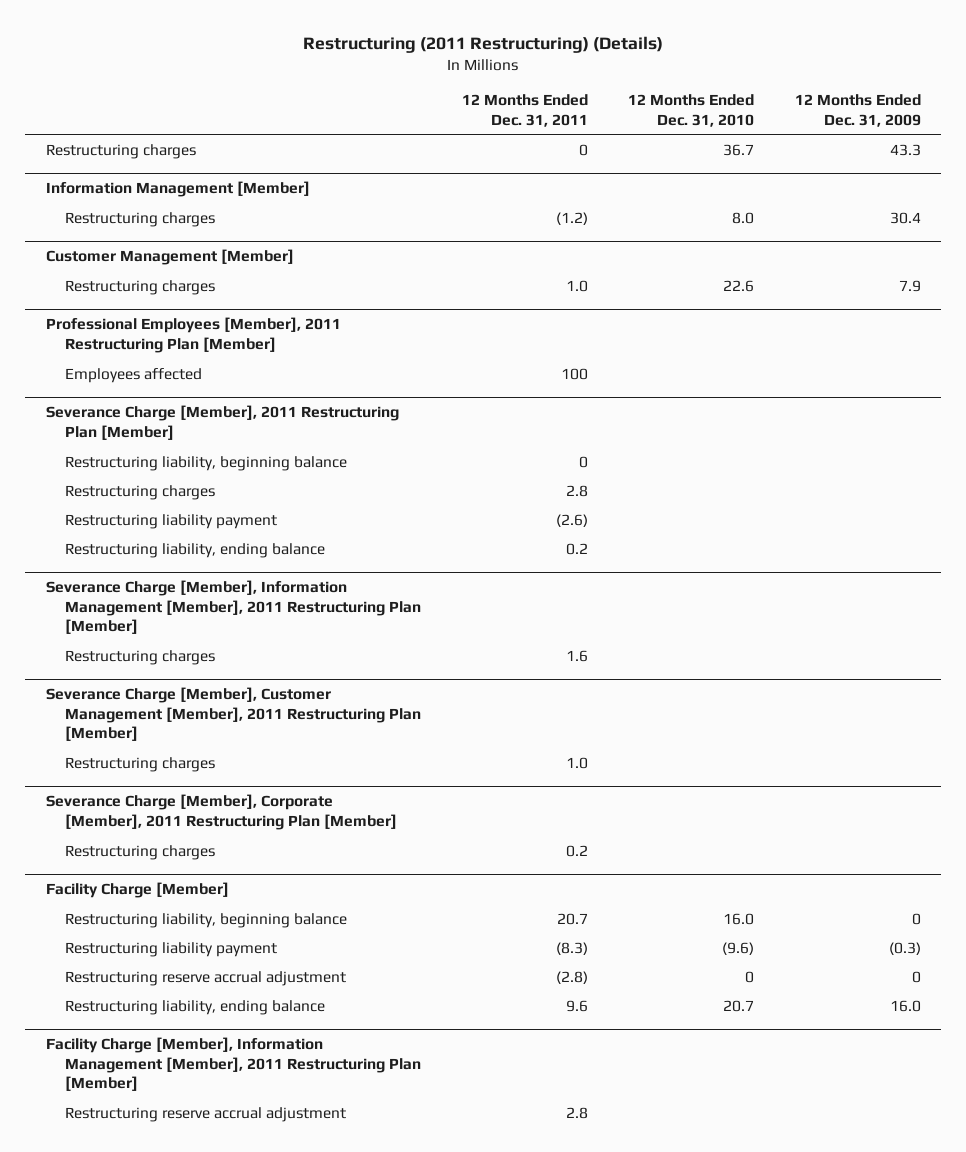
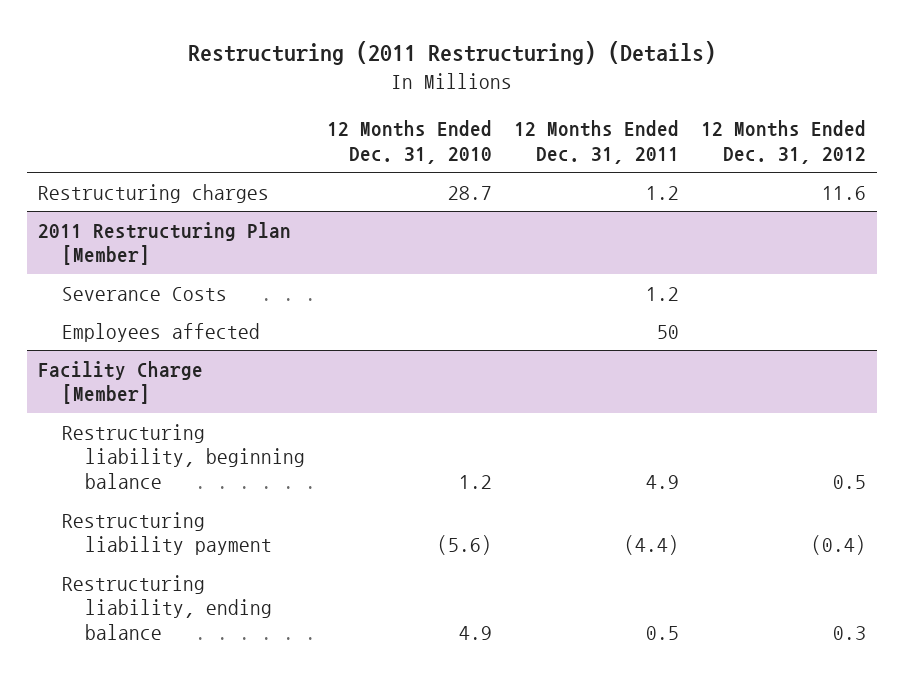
- | 12 Months Ended Dec. 31, 2011 | 12 Months Ended Dec. 31, 2010 | 12 Months Ended Dec. 31, 2009
+ | 12 Months Ended Dec. 31, 2010 | 12 Months Ended Dec. 31, 2011 | 12 Months Ended Dec. 31, 2012
- Restructuring charges | 0 | 36.7 | 43.3
- Information Management [Member]
- Restructuring charges | (1.2) | 8.0 | 30.4
- Customer Management [Member]
- Restructuring charges | 1.0 | 22.6 | 7.9
- Professional Employees [Member], 2011 Restructuring Plan [Member]
- Employees affected | 100 | |
- Severance Charge [Member], 2011 Restructuring Plan [Member]
- Restructuring liability, beginning balance | 0 | |
- Restructuring charges | 2.8 | |
- Restructuring liability payment | (2.6) | |
- Restructuring liability, ending balance | 0.2 | |
- Severance Charge [Member], Information Management [Member], 2011 Restructuring Plan [Member]
- Restructuring charges | 1.6 | |
- Severance Charge [Member], Customer Management [Member], 2011 Restructuring Plan [Member]
- Restructuring charges | 1.0 | |
- Severance Charge [Member], Corporate [Member], 2011 Restructuring Plan [Member]
- Restructuring charges | 0.2 | |
+ Restructuring charges | 28.7 | 1.2 | 11.6
+ 2011 Restructuring Plan [Member]
+ Severance Costs | | 1.2 |
+ Employees affected | | 50 |
@ Facility Charge [Member]
- Restructuring liability, beginning balance | 20.7 | 16.0 | 0
- Restructuring liability payment | (8.3) | (9.6) | (0.3)
- Restructuring reserve accrual adjustment | (2.8) | 0 | 0
- Restructuring liability, ending balance | 9.6 | 20.7 | 16.0
- Facility Charge [Member], Information Management [Member], 2011 Restructuring Plan [Member]
- Restructuring reserve accrual adjustment | 2.8 | |
@ Facility Charge [Member]
+ Restructuring liability, beginning balance | 1.2 | 4.9 | 0.5
+ Restructuring liability payment | (5.6) | (4.4) | (0.4)
+ Restructuring liability, ending balance | 4.9 | 0.5 | 0.3

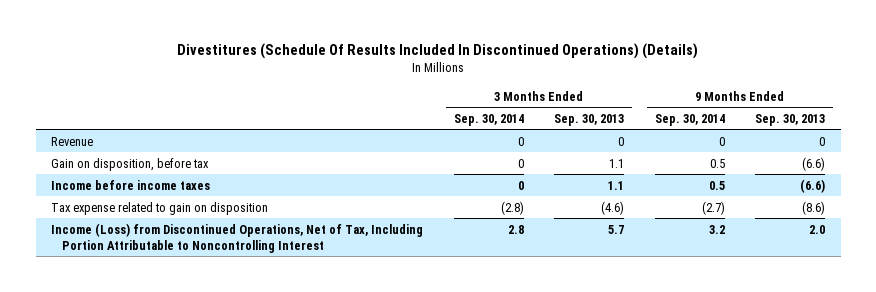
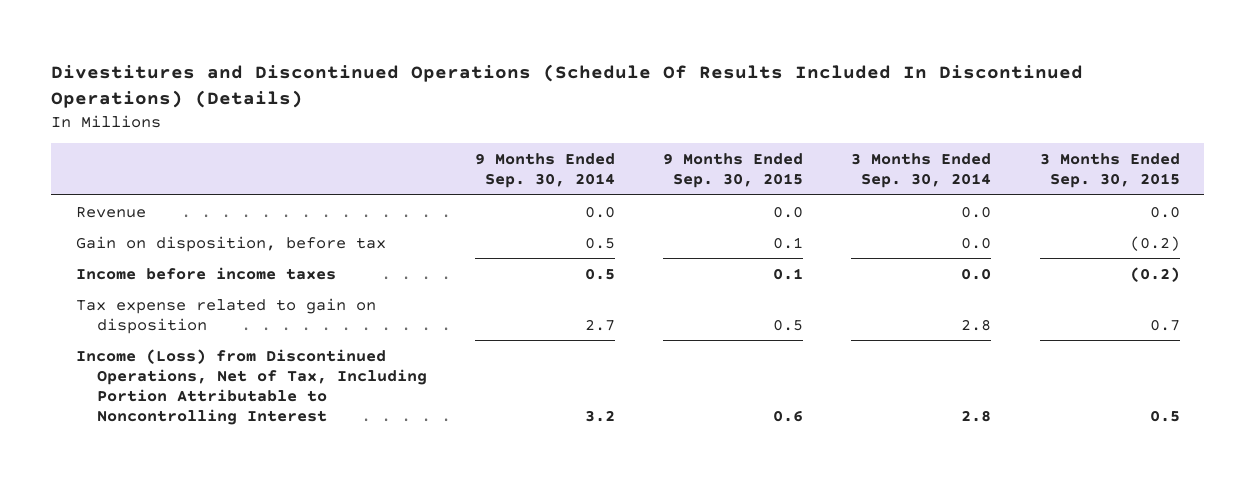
- Divestitures (Schedule Of Results Included In Discontinued Operations) (Details)
+ Divestitures and Discontinued Operations (Schedule Of Results Included In Discontinued Operations) (Details)
- | 3 Months Ended Sep. 30, 2014 | 3 Months Ended Sep. 30, 2013 | 9 Months Ended Sep. 30, 2014 | 9 Months Ended Sep. 30, 2013
+ | 9 Months Ended Sep. 30, 2014 | 9 Months Ended Sep. 30, 2015 | 3 Months Ended Sep. 30, 2014 | 3 Months Ended Sep. 30, 2015
- Revenue | 0 | 0 | 0 | 0
- Gain on disposition, before tax | 0 | 1.1 | 0.5 | (6.6)
- Income before income taxes | 0 | 1.1 | 0.5 | (6.6)
- Tax expense related to gain on disposition | (2.8) | (4.6) | (2.7) | (8.6)
+ Revenue | 0.0 | 0.0 | 0.0 | 0.0
+ Gain on disposition, before tax | 0.5 | 0.1 | 0.0 | (0.2)
+ Income before income taxes | 0.5 | 0.1 | 0.0 | (0.2)
+ Tax expense related to gain on disposition | 2.7 | 0.5 | 2.8 | 0.7

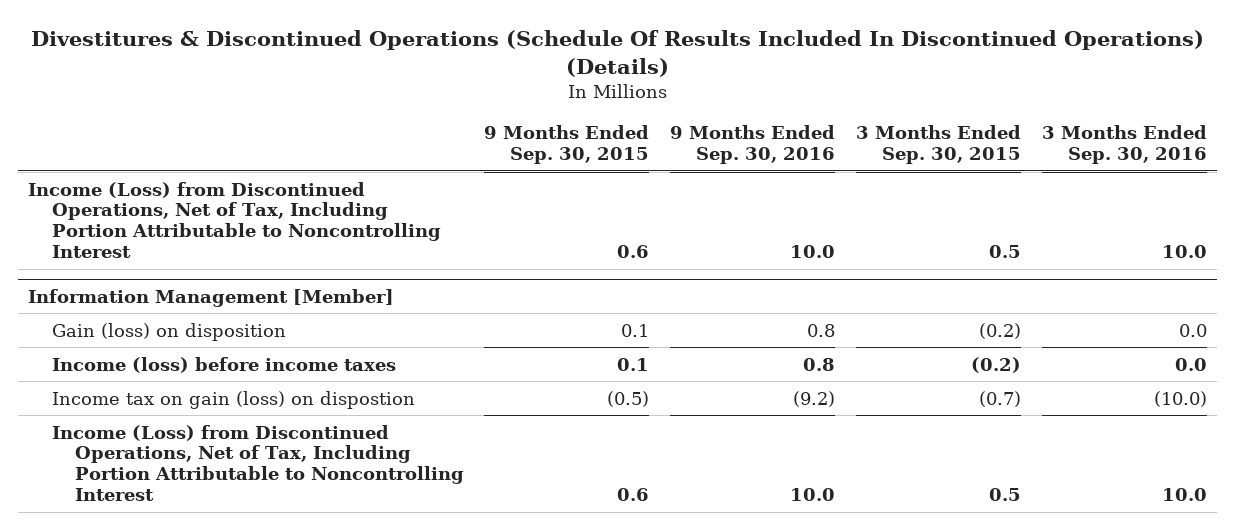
- Divestitures and Discontinued Operations (Schedule Of Results Included In Discontinued Operations) (Details)
+ Divestitures & Discontinued Operations (Schedule Of Results Included In Discontinued Operations) (Details)
- | 9 Months Ended Sep. 30, 2014 | 9 Months Ended Sep. 30, 2015 | 3 Months Ended Sep. 30, 2014 | 3 Months Ended Sep. 30, 2015
+ | 9 Months Ended Sep. 30, 2015 | 9 Months Ended Sep. 30, 2016 | 3 Months Ended Sep. 30, 2015 | 3 Months Ended Sep. 30, 2016
- Revenue | 0.0 | 0.0 | 0.0 | 0.0
- Gain on disposition, before tax | 0.5 | 0.1 | 0.0 | (0.2)
- Income before income taxes | 0.5 | 0.1 | 0.0 | (0.2)
- Tax expense related to gain on disposition | 2.7 | 0.5 | 2.8 | 0.7
+ Information Management [Member]
+ Gain (loss) on disposition | 0.1 | 0.8 | (0.2) | 0.0
+ Income (loss) before income taxes | 0.1 | 0.8 | (0.2) | 0.0
+ Income tax on gain (loss) on dispostion | (0.5) | (9.2) | (0.7) | (10.0)
+ Income (Loss) from Discontinued Operations, Net of Tax, Including Portion Attributable to Noncontrolling Interest | 0.6 | 10.0 | 0.5 | 10.0

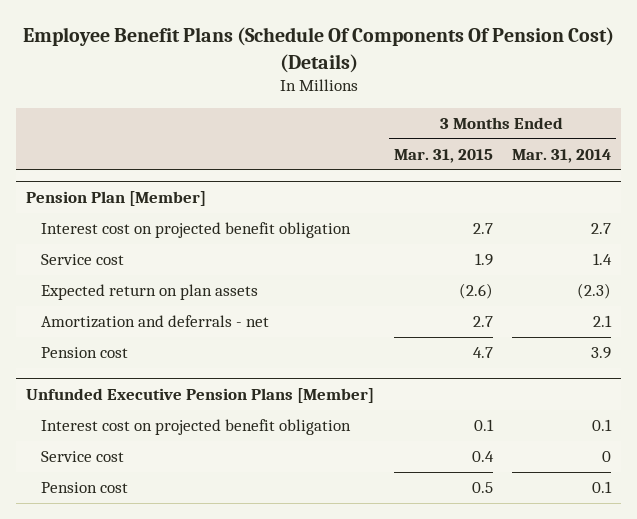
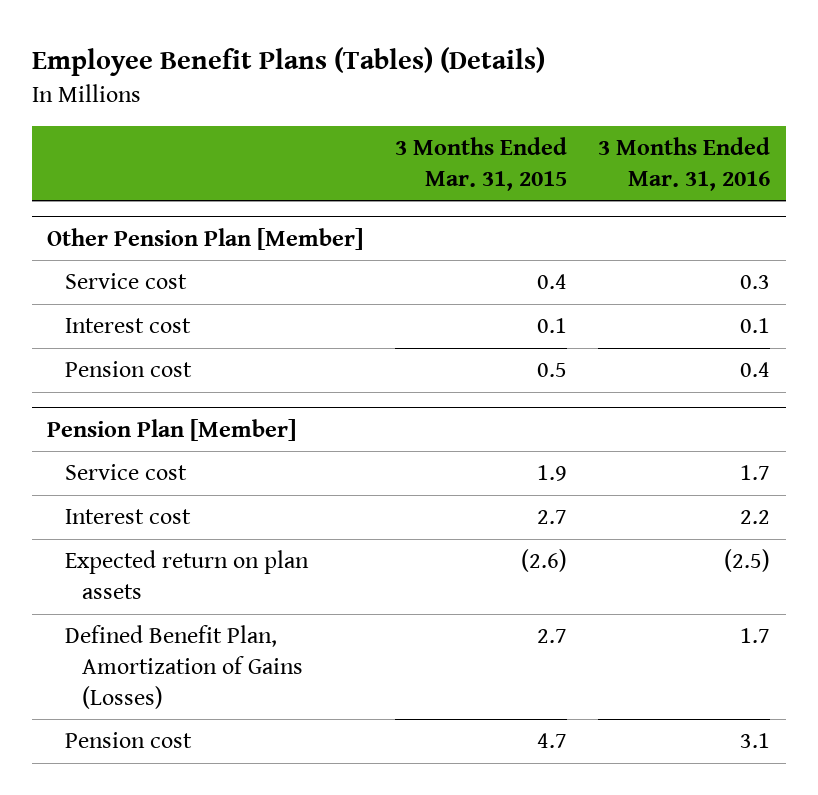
- Employee Benefit Plans (Schedule Of Components Of Pension Cost) (Details)
+ Employee Benefit Plans (Tables) (Details)
- | 3 Months Ended Mar. 31, 2015 | 3 Months Ended Mar. 31, 2014
+ | 3 Months Ended Mar. 31, 2015 | 3 Months Ended Mar. 31, 2016
+ Other Pension Plan [Member]
+ Service cost | 0.4 | 0.3
+ Interest cost | 0.1 | 0.1
+ Pension cost | 0.5 | 0.4
@ Pension Plan [Member]
- Interest cost on projected benefit obligation | 2.7 | 2.7
+ Interest cost | 2.7 | 2.2
- Amortization and deferrals - net | 2.7 | 2.1
+ Defined Benefit Plan, Amortization of Gains (Losses) | 2.7 | 1.7
- Unfunded Executive Pension Plans [Member]
- Interest cost on projected benefit obligation | 0.1 | 0.1
- Service cost | 0.4 | 0
- Pension cost | 0.5 | 0.1

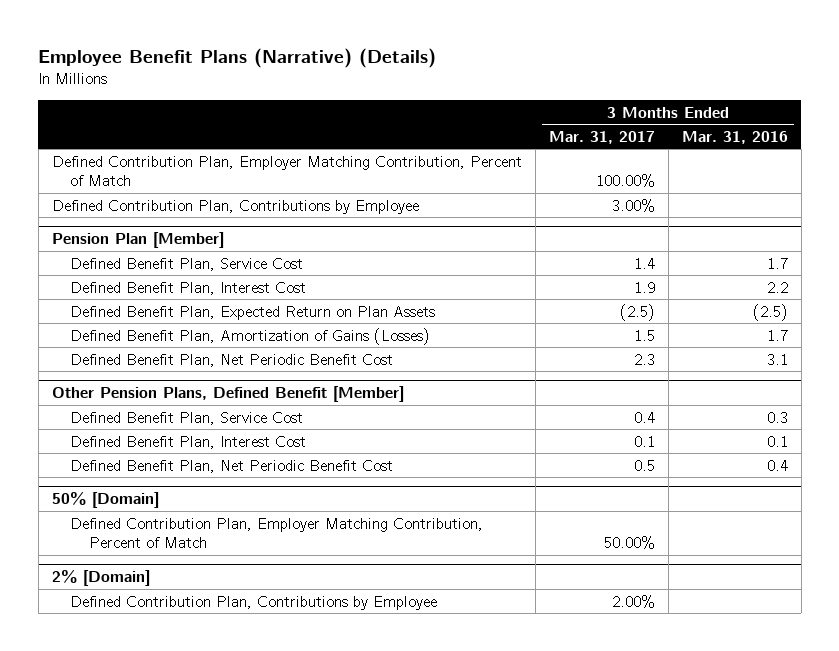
- Employee Benefit Plans (Tables) (Details)
+ Employee Benefit Plans (Narrative) (Details)
- | 3 Months Ended Mar. 31, 2015 | 3 Months Ended Mar. 31, 2016
+ | 3 Months Ended Mar. 31, 2017 | 3 Months Ended Mar. 31, 2016
- Other Pension Plan [Member]
- Service cost | 0.4 | 0.3
- Interest cost | 0.1 | 0.1
- Pension cost | 0.5 | 0.4
+ Defined Contribution Plan, Employer Matching Contribution, Percent of Match | 100.00% |
+ Defined Contribution Plan, Contributions by Employee | 3.00% |
@ Pension Plan [Member]
- Service cost | 1.9 | 1.7
- Interest cost | 2.7 | 2.2
- Expected return on plan assets | (2.6) | (2.5)
+ Defined Benefit Plan, Service Cost | 1.4 | 1.7
+ Defined Benefit Plan, Interest Cost | 1.9 | 2.2
+ Defined Benefit Plan, Expected Return on Plan Assets | (2.5) | (2.5)
- Pension cost | 4.7 | 3.1
+ Defined Benefit Plan, Net Periodic Benefit Cost | 2.3 | 3.1
+ Other Pension Plans, Defined Benefit [Member]
+ Defined Benefit Plan, Service Cost | 0.4 | 0.3
+ Defined Benefit Plan, Interest Cost | 0.1 | 0.1
+ Defined Benefit Plan, Net Periodic Benefit Cost | 0.5 | 0.4
+ 50% [Domain]
+ Defined Contribution Plan, Employer Matching Contribution, Percent of Match | 50.00% |
+ 2% [Domain]
+ Defined Contribution Plan, Contributions by Employee | 2.00% |

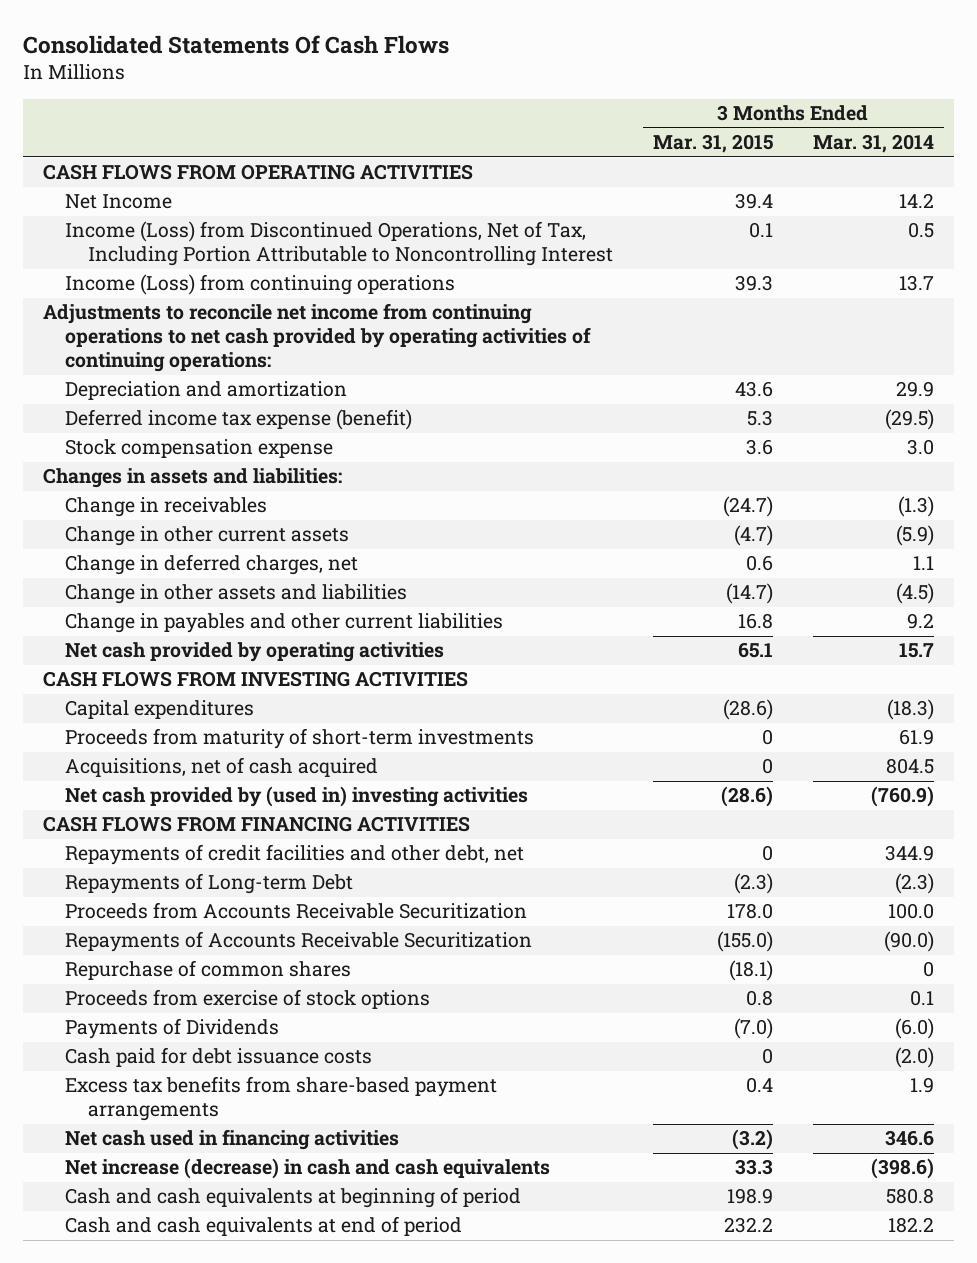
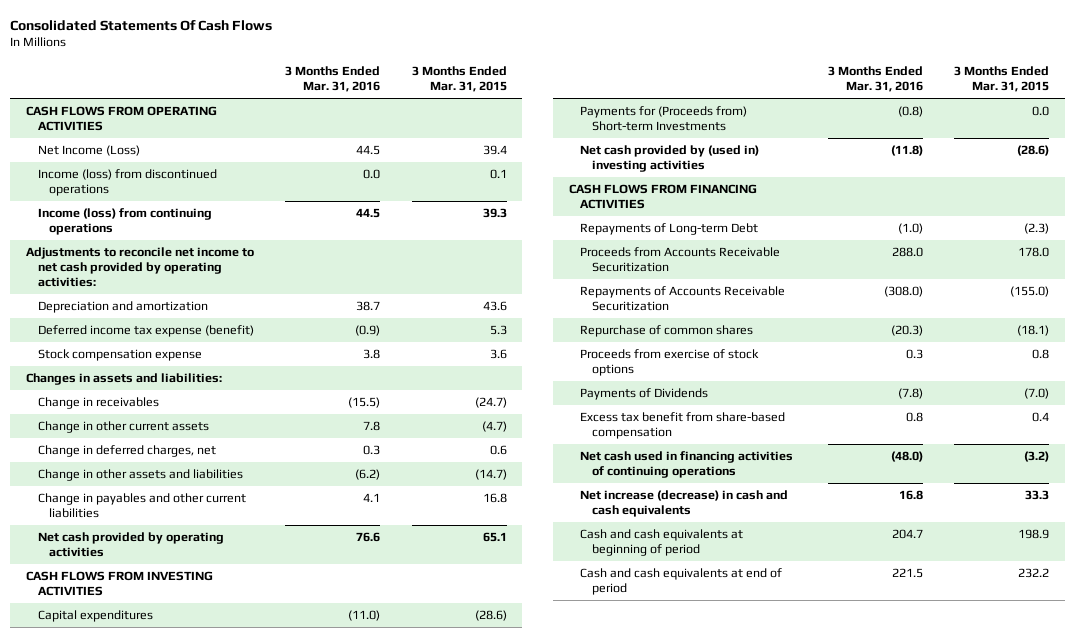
- | 3 Months Ended Mar. 31, 2015 | 3 Months Ended Mar. 31, 2014
+ | 3 Months Ended Mar. 31, 2016 | 3 Months Ended Mar. 31, 2015
- Net Income | 39.4 | 14.2
- Income (Loss) from Discontinued Operations, Net of Tax, Including Portion Attributable to Noncontrolling Interest | 0.1 | 0.5
- Income (Loss) from continuing operations | 39.3 | 13.7
- Adjustments to reconcile net income from continuing operations to net cash provided by operating activities of continuing operations:
+ Net Income (Loss) | 44.5 | 39.4
+ Income (loss) from discontinued operations | 0.0 | 0.1
+ Income (loss) from continuing operations | 44.5 | 39.3
+ Adjustments to reconcile net income to net cash provided by operating activities:
- Proceeds from maturity of short-term investments | 0 | 61.9
- Acquisitions, net of cash acquired | 0 | 804.5
+ Payments for (Proceeds from) Short-term Investments | (0.8) | 0.0
- Repayments of credit facilities and other debt, net | 0 | 344.9
- Cash paid for debt issuance costs | 0 | (2.0)
- Excess tax benefits from share-based payment arrangements | 0.4 | 1.9
- Net cash used in financing activities | (3.2) | 346.6
+ Excess tax benefit from share-based compensation | 0.8 | 0.4
+ Net cash used in financing activities of continuing operations | (48.0) | (3.2)

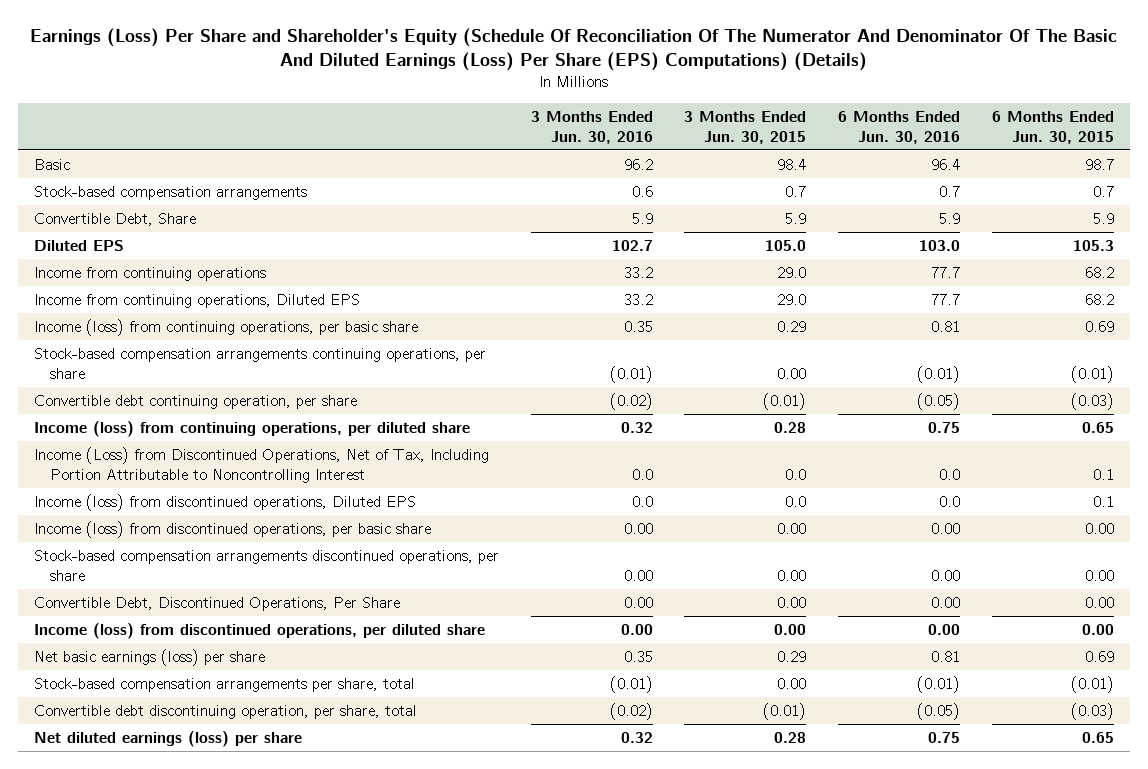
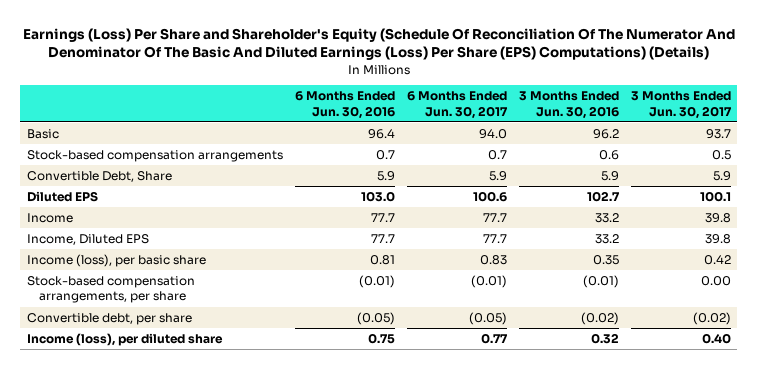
- | 3 Months Ended Jun. 30, 2016 | 3 Months Ended Jun. 30, 2015 | 6 Months Ended Jun. 30, 2016 | 6 Months Ended Jun. 30, 2015
+ | 6 Months Ended Jun. 30, 2016 | 6 Months Ended Jun. 30, 2017 | 3 Months Ended Jun. 30, 2016 | 3 Months Ended Jun. 30, 2017
- Income from continuing operations | 33.2 | 29.0 | 77.7 | 68.2
- Income from continuing operations, Diluted EPS | 33.2 | 29.0 | 77.7 | 68.2
- Income (loss) from continuing operations, per basic share | 0.35 | 0.29 | 0.81 | 0.69
- Stock-based compensation arrangements continuing operations, per share | (0.01) | 0.00 | (0.01) | (0.01)
- Convertible debt continuing operation, per share | (0.02) | (0.01) | (0.05) | (0.03)
- Income (loss) from continuing operations, per diluted share | 0.32 | 0.28 | 0.75 | 0.65
- Income (Loss) from Discontinued Operations, Net of Tax, Including Portion Attributable to Noncontrolling Interest | 0.0 | 0.0 | 0.0 | 0.1
- Income (loss) from discontinued operations, Diluted EPS | 0.0 | 0.0 | 0.0 | 0.1
- Income (loss) from discontinued operations, per basic share | 0.00 | 0.00 | 0.00 | 0.00
- Stock-based compensation arrangements discontinued operations, per share | 0.00 | 0.00 | 0.00 | 0.00
- Convertible Debt, Discontinued Operations, Per Share | 0.00 | 0.00 | 0.00 | 0.00
- Income (loss) from discontinued operations, per diluted share | 0.00 | 0.00 | 0.00 | 0.00
- Net basic earnings (loss) per share | 0.35 | 0.29 | 0.81 | 0.69
- Stock-based compensation arrangements per share, total | (0.01) | 0.00 | (0.01) | (0.01)
- Convertible debt discontinuing operation, per share, total | (0.02) | (0.01) | (0.05) | (0.03)
- Net diluted earnings (loss) per share | 0.32 | 0.28 | 0.75 | 0.65
+ Income | 77.7 | 77.7 | 33.2 | 39.8
+ Income, Diluted EPS | 77.7 | 77.7 | 33.2 | 39.8
+ Income (loss), per basic share | 0.81 | 0.83 | 0.35 | 0.42
+ Stock-based compensation arrangements, per share | (0.01) | (0.01) | (0.01) | 0.00
+ Convertible debt, per share | (0.05) | (0.05) | (0.02) | (0.02)
+ Income (loss), per diluted share | 0.75 | 0.77 | 0.32 | 0.40

